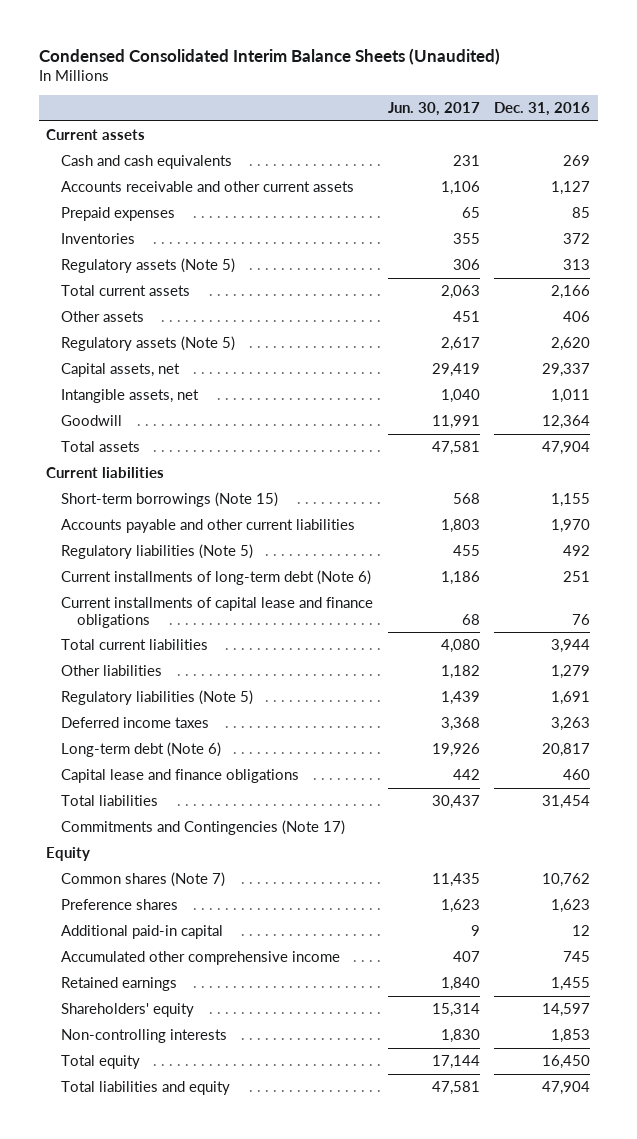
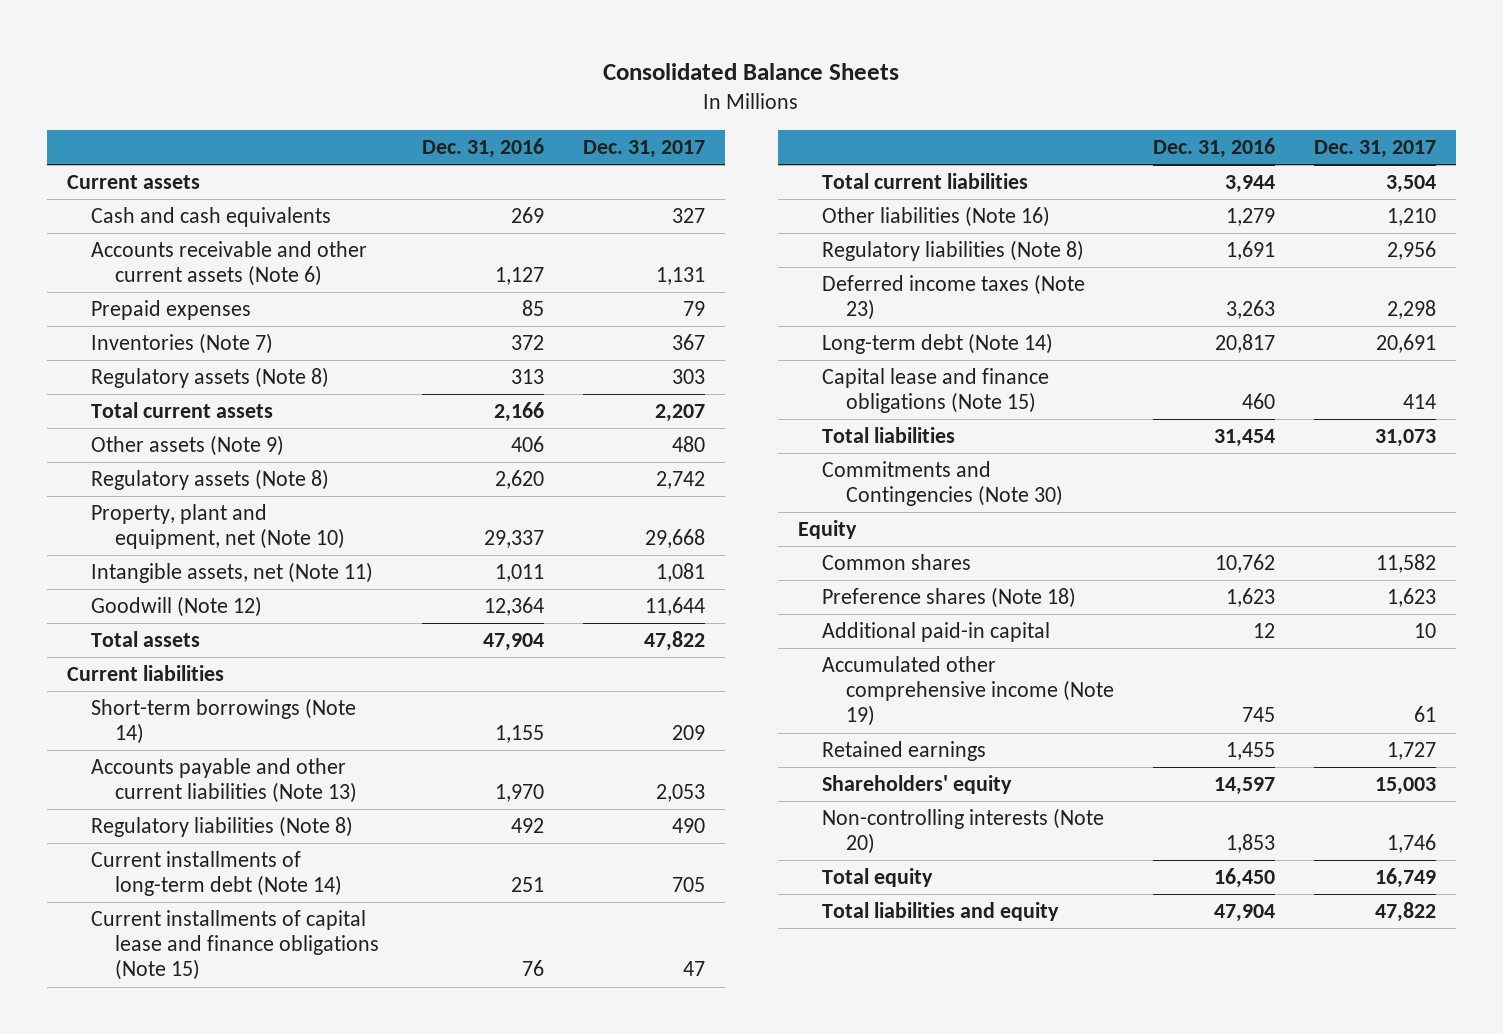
- Condensed Consolidated Interim Balance Sheets (Unaudited)
+ Consolidated Balance Sheets
- | Jun. 30, 2017 | Dec. 31, 2016
+ | Dec. 31, 2016 | Dec. 31, 2017
- Accounts receivable and other current assets | 1,106 | 1,127
+ Accounts receivable and other current assets (Note 6) | 1,127 | 1,131
- Inventories | 355 | 372
- Regulatory assets (Note 5) | 306 | 313
+ Inventories (Note 7) | 372 | 367
+ Regulatory assets (Note 8) | 313 | 303
- Other assets | 451 | 406
- Regulatory assets (Note 5) | 2,617 | 2,620
- Capital assets, net | 29,419 | 29,337
- Intangible assets, net | 1,040 | 1,011
- Goodwill | 11,991 | 12,364
+ Other assets (Note 9) | 406 | 480
+ Regulatory assets (Note 8) | 2,620 | 2,742
+ Property, plant and equipment, net (Note 10) | 29,337 | 29,668
+ Intangible assets, net (Note 11) | 1,011 | 1,081
+ Goodwill (Note 12) | 12,364 | 11,644
- Short-term borrowings (Note 15) | 568 | 1,155
- Accounts payable and other current liabilities | 1,803 | 1,970
- Regulatory liabilities (Note 5) | 455 | 492
- Current installments of long-term debt (Note 6) | 1,186 | 251
- Current installments of capital lease and finance obligations | 68 | 76
+ Short-term borrowings (Note 14) | 1,155 | 209
+ Accounts payable and other current liabilities (Note 13) | 1,970 | 2,053
+ Regulatory liabilities (Note 8) | 492 | 490
+ Current installments of long-term debt (Note 14) | 251 | 705
+ Current installments of capital lease and finance obligations (Note 15) | 76 | 47
- Other liabilities | 1,182 | 1,279
- Regulatory liabilities (Note 5) | 1,439 | 1,691
- Deferred income taxes | 3,368 | 3,263
- Long-term debt (Note 6) | 19,926 | 20,817
- Capital lease and finance obligations | 442 | 460
+ Other liabilities (Note 16) | 1,279 | 1,210
+ Regulatory liabilities (Note 8) | 1,691 | 2,956
+ Deferred income taxes (Note 23) | 3,263 | 2,298
+ Long-term debt (Note 14) | 20,817 | 20,691
+ Capital lease and finance obligations (Note 15) | 460 | 414
- Commitments and Contingencies (Note 17)
+ Commitments and Contingencies (Note 30)
- Common shares (Note 7) | 11,435 | 10,762
- Preference shares | 1,623 | 1,623
+ Common shares | 10,762 | 11,582
+ Preference shares (Note 18) | 1,623 | 1,623
- Accumulated other comprehensive income | 407 | 745
+ Accumulated other comprehensive income (Note 19) | 745 | 61
- Non-controlling interests | 1,830 | 1,853
+ Non-controlling interests (Note 20) | 1,853 | 1,746

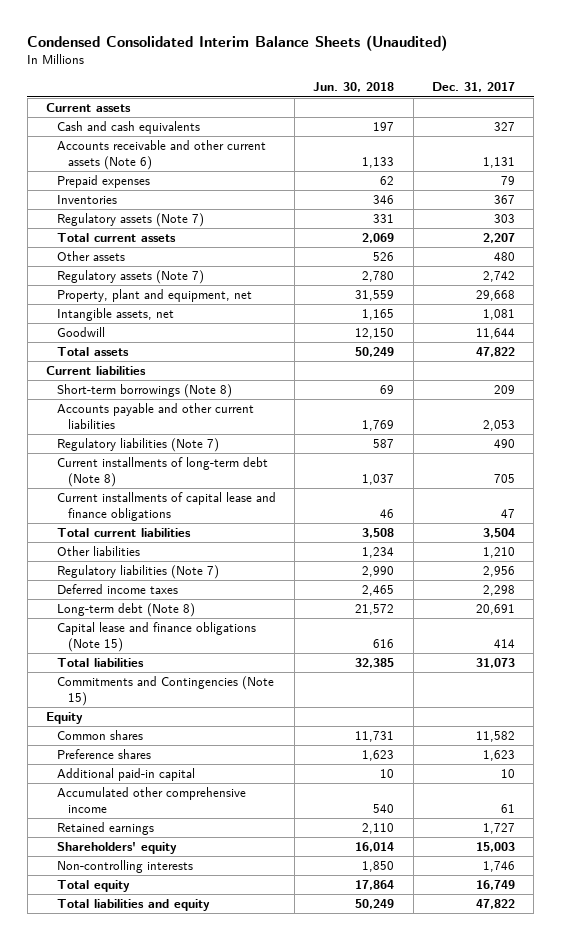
- Consolidated Balance Sheets
+ Condensed Consolidated Interim Balance Sheets (Unaudited)
- | Dec. 31, 2016 | Dec. 31, 2017
+ | Jun. 30, 2018 | Dec. 31, 2017
- Inventories (Note 7) | 372 | 367
- Regulatory assets (Note 8) | 313 | 303
+ Inventories | 346 | 367
+ Regulatory assets (Note 7) | 331 | 303
- Other assets (Note 9) | 406 | 480
- Regulatory assets (Note 8) | 2,620 | 2,742
- Property, plant and equipment, net (Note 10) | 29,337 | 29,668
- Intangible assets, net (Note 11) | 1,011 | 1,081
- Goodwill (Note 12) | 12,364 | 11,644
+ Other assets | 526 | 480
+ Regulatory assets (Note 7) | 2,780 | 2,742
+ Property, plant and equipment, net | 31,559 | 29,668
+ Intangible assets, net | 1,165 | 1,081
+ Goodwill | 12,150 | 11,644
- Short-term borrowings (Note 14) | 1,155 | 209
- Accounts payable and other current liabilities (Note 13) | 1,970 | 2,053
- Regulatory liabilities (Note 8) | 492 | 490
- Current installments of long-term debt (Note 14) | 251 | 705
- Current installments of capital lease and finance obligations (Note 15) | 76 | 47
+ Short-term borrowings (Note 8) | 69 | 209
+ Accounts payable and other current liabilities | 1,769 | 2,053
+ Regulatory liabilities (Note 7) | 587 | 490
+ Current installments of long-term debt (Note 8) | 1,037 | 705
+ Current installments of capital lease and finance obligations | 46 | 47
- Other liabilities (Note 16) | 1,279 | 1,210
- Regulatory liabilities (Note 8) | 1,691 | 2,956
- Deferred income taxes (Note 23) | 3,263 | 2,298
- Long-term debt (Note 14) | 20,817 | 20,691
+ Other liabilities | 1,234 | 1,210
+ Regulatory liabilities (Note 7) | 2,990 | 2,956
+ Deferred income taxes | 2,465 | 2,298
+ Long-term debt (Note 8) | 21,572 | 20,691
- Commitments and Contingencies (Note 30)
+ Commitments and Contingencies (Note 15)
- Preference shares (Note 18) | 1,623 | 1,623
+ Preference shares | 1,623 | 1,623
- Accumulated other comprehensive income (Note 19) | 745 | 61
+ Accumulated other comprehensive income | 540 | 61
- Non-controlling interests (Note 20) | 1,853 | 1,746
+ Non-controlling interests | 1,850 | 1,746

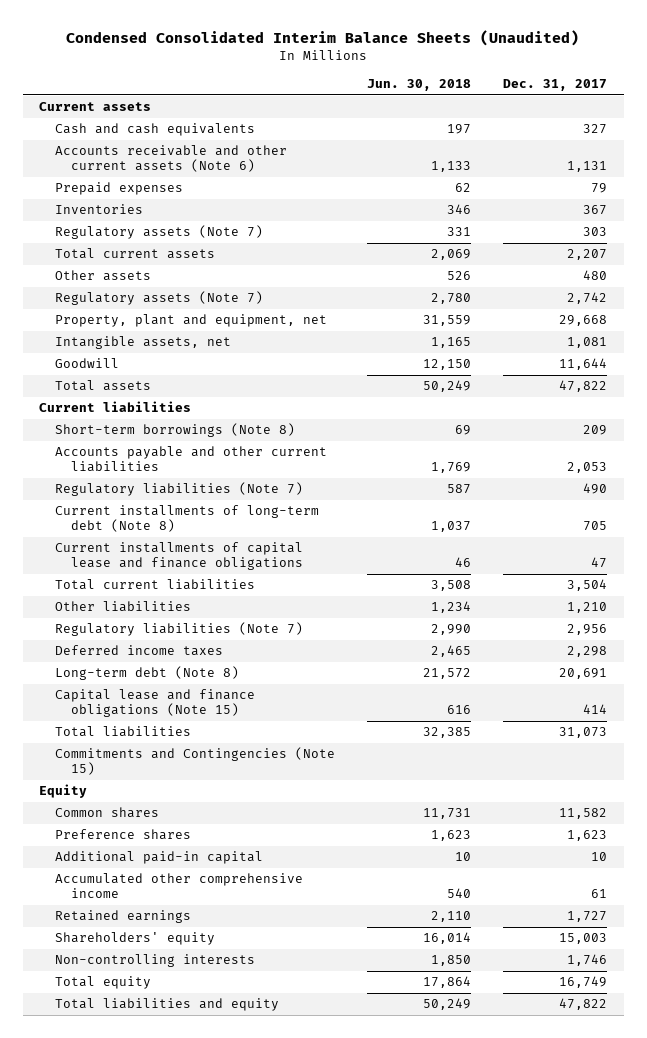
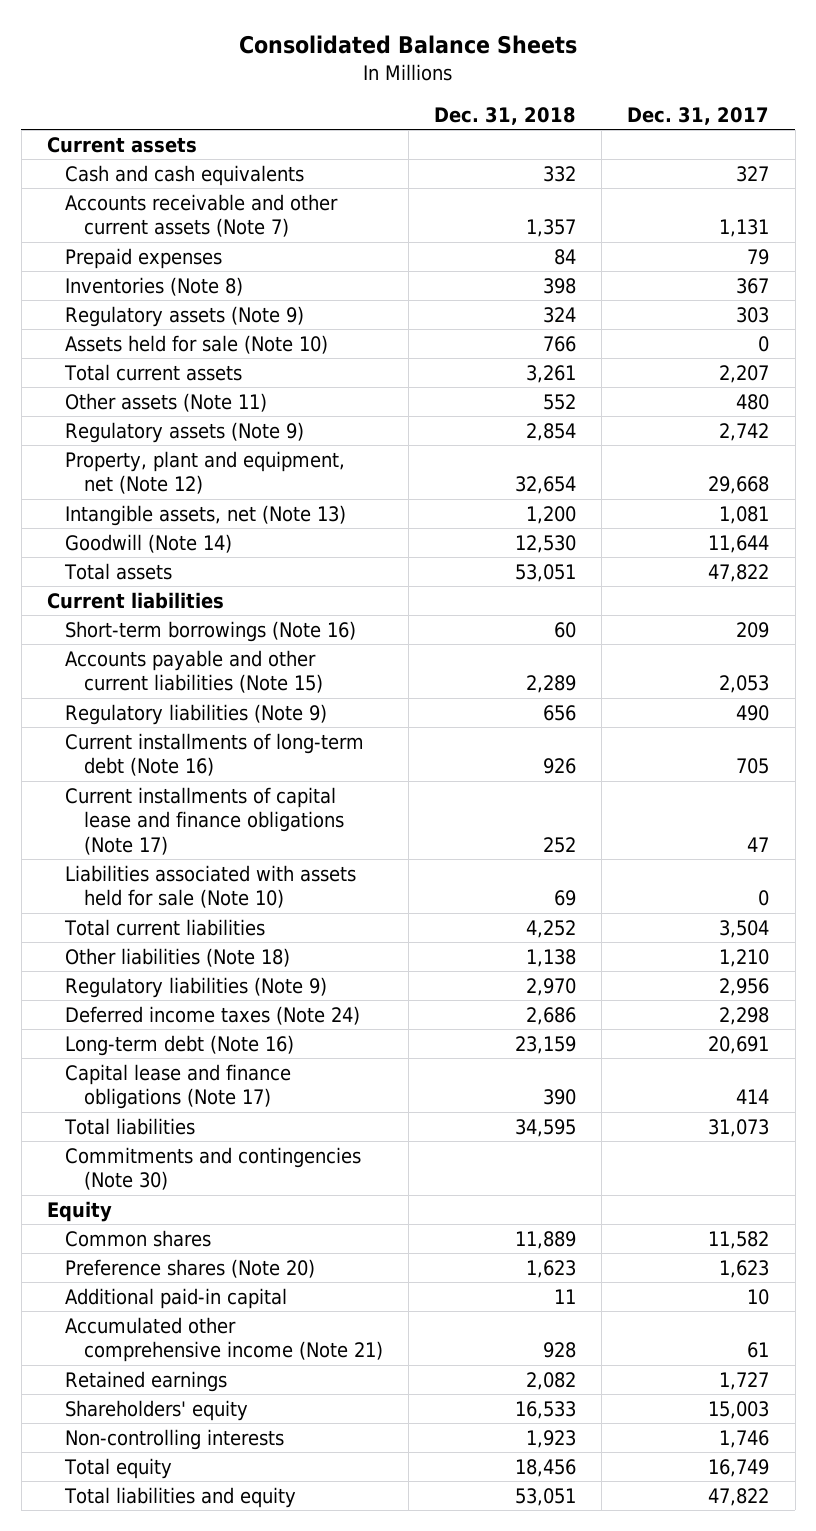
- Condensed Consolidated Interim Balance Sheets (Unaudited)
+ Consolidated Balance Sheets
- | Jun. 30, 2018 | Dec. 31, 2017
+ | Dec. 31, 2018 | Dec. 31, 2017
- Accounts receivable and other current assets (Note 6) | 1,133 | 1,131
+ Accounts receivable and other current assets (Note 7) | 1,357 | 1,131
- Inventories | 346 | 367
- Regulatory assets (Note 7) | 331 | 303
+ Inventories (Note 8) | 398 | 367
+ Regulatory assets (Note 9) | 324 | 303
+ Assets held for sale (Note 10) | 766 | 0
- Other assets | 526 | 480
- Regulatory assets (Note 7) | 2,780 | 2,742
- Property, plant and equipment, net | 31,559 | 29,668
- Intangible assets, net | 1,165 | 1,081
- Goodwill | 12,150 | 11,644
+ Other assets (Note 11) | 552 | 480
+ Regulatory assets (Note 9) | 2,854 | 2,742
+ Property, plant and equipment, net (Note 12) | 32,654 | 29,668
+ Intangible assets, net (Note 13) | 1,200 | 1,081
+ Goodwill (Note 14) | 12,530 | 11,644
- Short-term borrowings (Note 8) | 69 | 209
- Accounts payable and other current liabilities | 1,769 | 2,053
- Regulatory liabilities (Note 7) | 587 | 490
- Current installments of long-term debt (Note 8) | 1,037 | 705
- Current installments of capital lease and finance obligations | 46 | 47
+ Short-term borrowings (Note 16) | 60 | 209
+ Accounts payable and other current liabilities (Note 15) | 2,289 | 2,053
+ Regulatory liabilities (Note 9) | 656 | 490
+ Current installments of long-term debt (Note 16) | 926 | 705
+ Current installments of capital lease and finance obligations (Note 17) | 252 | 47
+ Liabilities associated with assets held for sale (Note 10) | 69 | 0
- Other liabilities | 1,234 | 1,210
- Regulatory liabilities (Note 7) | 2,990 | 2,956
- Deferred income taxes | 2,465 | 2,298
- Long-term debt (Note 8) | 21,572 | 20,691
- Capital lease and finance obligations (Note 15) | 616 | 414
+ Other liabilities (Note 18) | 1,138 | 1,210
+ Regulatory liabilities (Note 9) | 2,970 | 2,956
+ Deferred income taxes (Note 24) | 2,686 | 2,298
+ Long-term debt (Note 16) | 23,159 | 20,691
+ Capital lease and finance obligations (Note 17) | 390 | 414
- Commitments and Contingencies (Note 15)
+ Commitments and contingencies (Note 30)
- Preference shares | 1,623 | 1,623
+ Preference shares (Note 20) | 1,623 | 1,623
- Accumulated other comprehensive income | 540 | 61
+ Accumulated other comprehensive income (Note 21) | 928 | 61

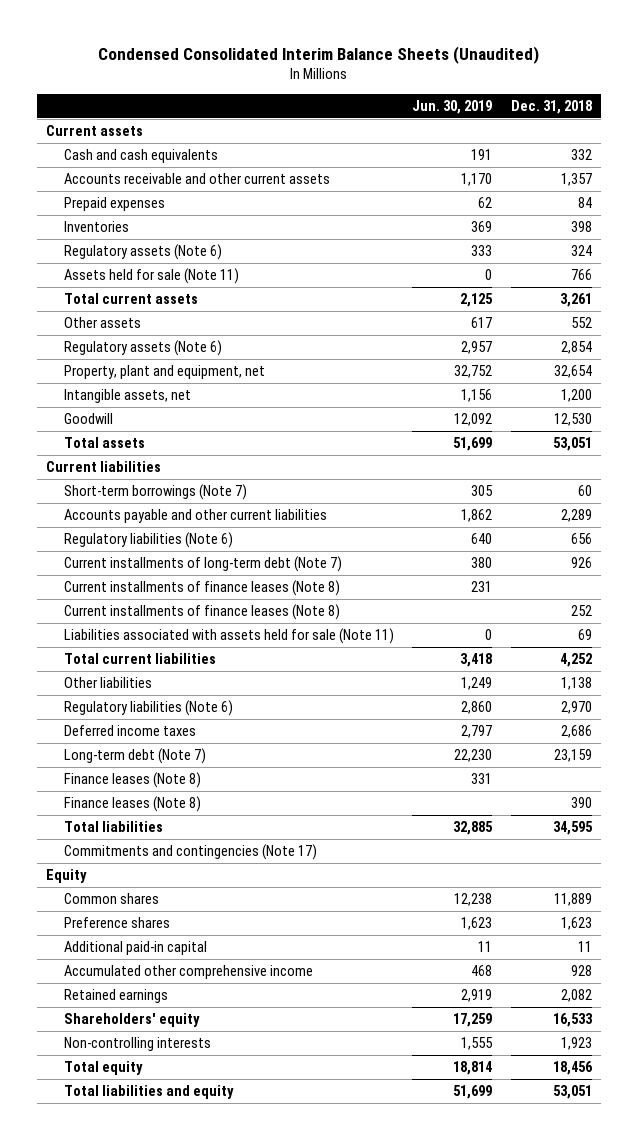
- Consolidated Balance Sheets
+ Condensed Consolidated Interim Balance Sheets (Unaudited)
- | Dec. 31, 2018 | Dec. 31, 2017
+ | Jun. 30, 2019 | Dec. 31, 2018
- Accounts receivable and other current assets (Note 7) | 1,357 | 1,131
+ Accounts receivable and other current assets | 1,170 | 1,357
- Inventories (Note 8) | 398 | 367
- Regulatory assets (Note 9) | 324 | 303
- Assets held for sale (Note 10) | 766 | 0
+ Inventories | 369 | 398
+ Regulatory assets (Note 6) | 333 | 324
+ Assets held for sale (Note 11) | 0 | 766
- Other assets (Note 11) | 552 | 480
- Regulatory assets (Note 9) | 2,854 | 2,742
- Property, plant and equipment, net (Note 12) | 32,654 | 29,668
- Intangible assets, net (Note 13) | 1,200 | 1,081
- Goodwill (Note 14) | 12,530 | 11,644
+ Other assets | 617 | 552
+ Regulatory assets (Note 6) | 2,957 | 2,854
+ Property, plant and equipment, net | 32,752 | 32,654
+ Intangible assets, net | 1,156 | 1,200
+ Goodwill | 12,092 | 12,530
- Short-term borrowings (Note 16) | 60 | 209
- Accounts payable and other current liabilities (Note 15) | 2,289 | 2,053
- Regulatory liabilities (Note 9) | 656 | 490
- Current installments of long-term debt (Note 16) | 926 | 705
- Current installments of capital lease and finance obligations (Note 17) | 252 | 47
- Liabilities associated with assets held for sale (Note 10) | 69 | 0
+ Short-term borrowings (Note 7) | 305 | 60
+ Accounts payable and other current liabilities | 1,862 | 2,289
+ Regulatory liabilities (Note 6) | 640 | 656
+ Current installments of long-term debt (Note 7) | 380 | 926
+ Current installments of finance leases (Note 8) | 231 |
+ Current installments of finance leases (Note 8) | | 252
+ Liabilities associated with assets held for sale (Note 11) | 0 | 69
- Other liabilities (Note 18) | 1,138 | 1,210
- Regulatory liabilities (Note 9) | 2,970 | 2,956
- Deferred income taxes (Note 24) | 2,686 | 2,298
- Long-term debt (Note 16) | 23,159 | 20,691
- Capital lease and finance obligations (Note 17) | 390 | 414
+ Other liabilities | 1,249 | 1,138
+ Regulatory liabilities (Note 6) | 2,860 | 2,970
+ Deferred income taxes | 2,797 | 2,686
+ Long-term debt (Note 7) | 22,230 | 23,159
+ Finance leases (Note 8) | 331 |
+ Finance leases (Note 8) | | 390
- Commitments and contingencies (Note 30)
+ Commitments and contingencies (Note 17)
- Preference shares (Note 20) | 1,623 | 1,623
+ Preference shares | 1,623 | 1,623
- Accumulated other comprehensive income (Note 21) | 928 | 61
+ Accumulated other comprehensive income | 468 | 928

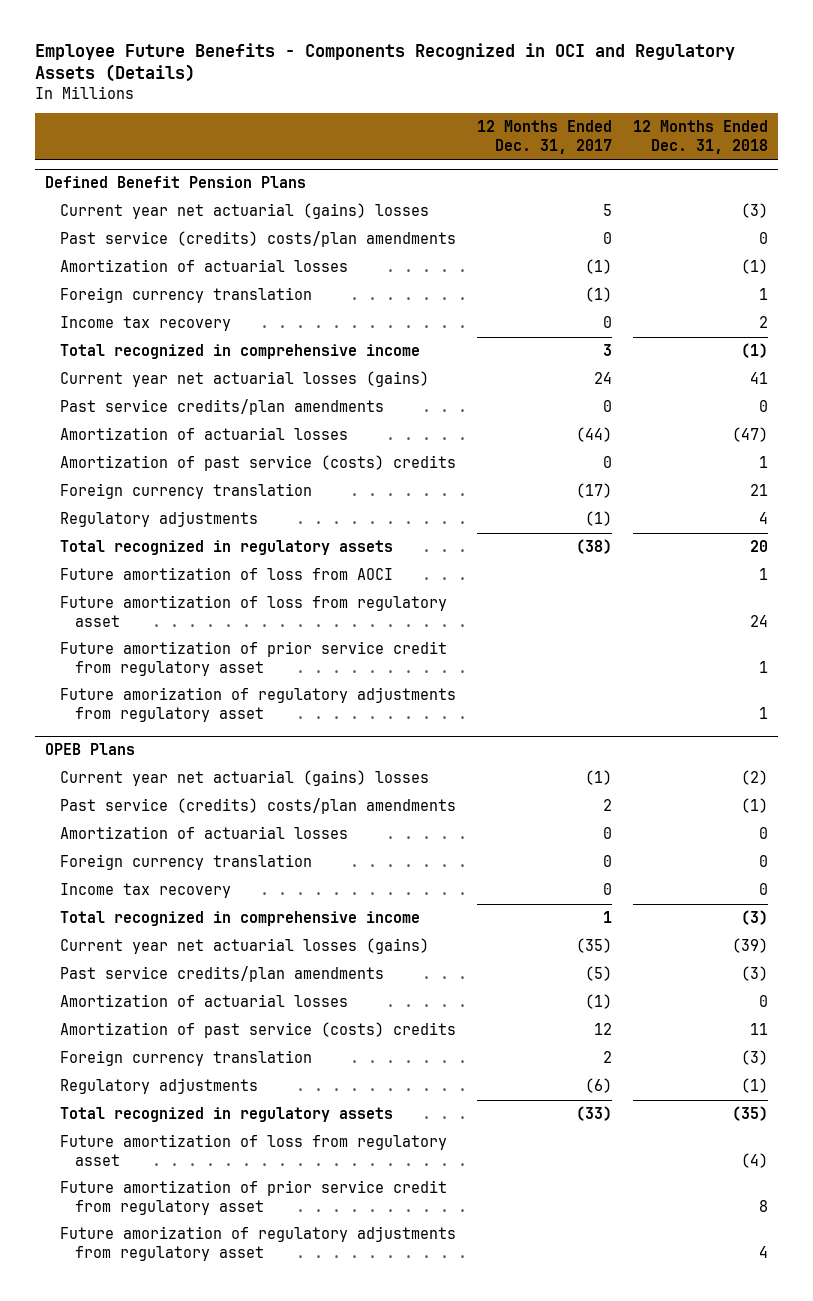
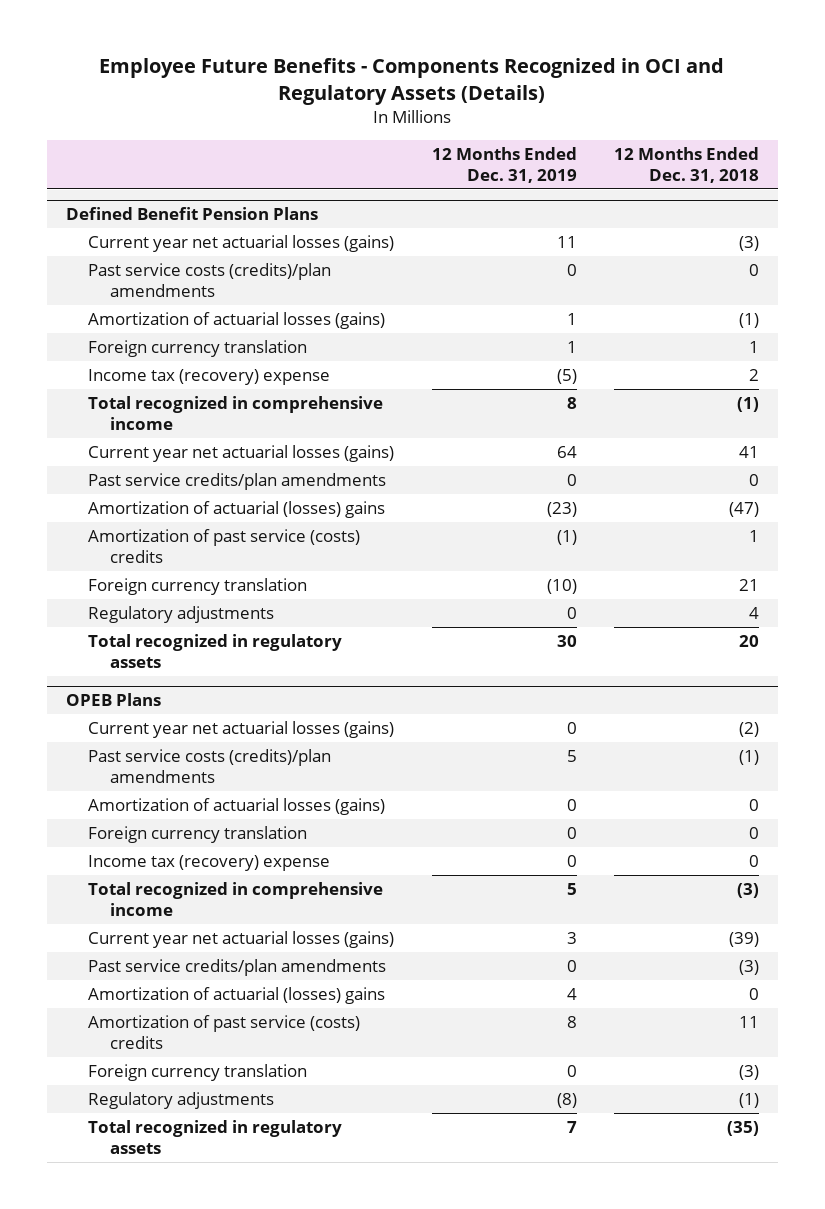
- | 12 Months Ended Dec. 31, 2017 | 12 Months Ended Dec. 31, 2018
+ | 12 Months Ended Dec. 31, 2019 | 12 Months Ended Dec. 31, 2018
@ Defined Benefit Pension Plans
- Current year net actuarial (gains) losses | 5 | (3)
- Past service (credits) costs/plan amendments | 0 | 0
- Amortization of actuarial losses | (1) | (1)
+ Current year net actuarial losses (gains) | 11 | (3)
+ Past service costs (credits)/plan amendments | 0 | 0
+ Amortization of actuarial losses (gains) | 1 | (1)
- Income tax recovery | 0 | 2
+ Income tax (recovery) expense | (5) | 2
- Amortization of actuarial losses | (44) | (47)
+ Amortization of actuarial (losses) gains | (23) | (47)
- Future amortization of loss from AOCI | | 1
- Future amortization of loss from regulatory asset | | 24
- Future amortization of prior service credit from regulatory asset | | 1
- Future amorization of regulatory adjustments from regulatory asset | | 1
@ OPEB Plans
- Current year net actuarial (gains) losses | (1) | (2)
- Past service (credits) costs/plan amendments | 2 | (1)
- Amortization of actuarial losses | 0 | 0
+ Current year net actuarial losses (gains) | 0 | (2)
+ Past service costs (credits)/plan amendments | 5 | (1)
+ Amortization of actuarial losses (gains) | 0 | 0
- Income tax recovery | 0 | 0
+ Income tax (recovery) expense | 0 | 0
- Amortization of actuarial losses | (1) | 0
+ Amortization of actuarial (losses) gains | 4 | 0
- Future amortization of loss from regulatory asset | | (4)
- Future amortization of prior service credit from regulatory asset | | 8
- Future amorization of regulatory adjustments from regulatory asset | | 4

